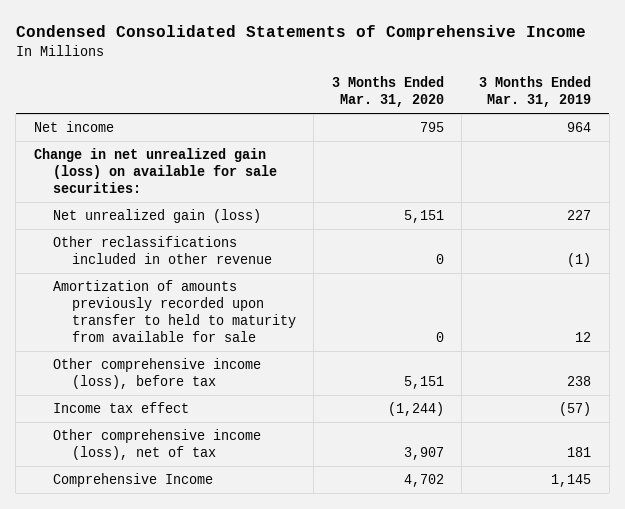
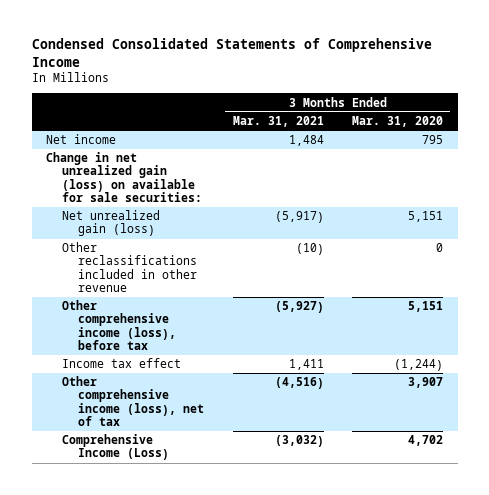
- | 3 Months Ended Mar. 31, 2020 | 3 Months Ended Mar. 31, 2019
+ | 3 Months Ended Mar. 31, 2021 | 3 Months Ended Mar. 31, 2020
- Amortization of amounts previously recorded upon transfer to held to maturity from available for sale | 0 | 12
- Comprehensive Income | 4,702 | 1,145
+ Comprehensive Income (Loss) | (3,032) | 4,702

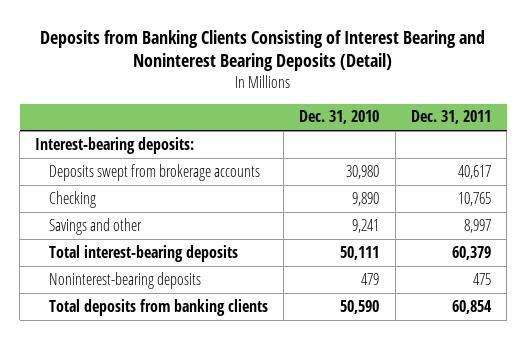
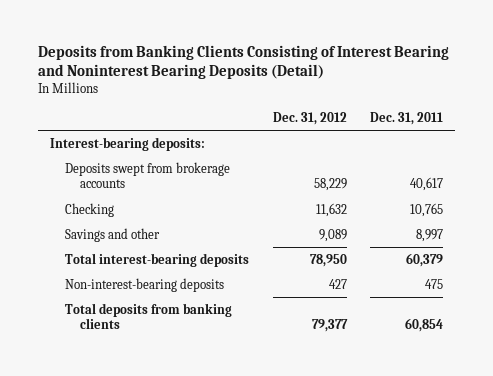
- | Dec. 31, 2010 | Dec. 31, 2011
+ | Dec. 31, 2012 | Dec. 31, 2011
- Noninterest-bearing deposits | 479 | 475
+ Non-interest-bearing deposits | 427 | 475

